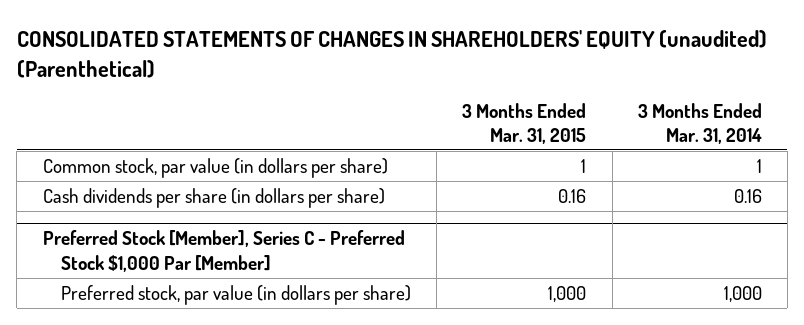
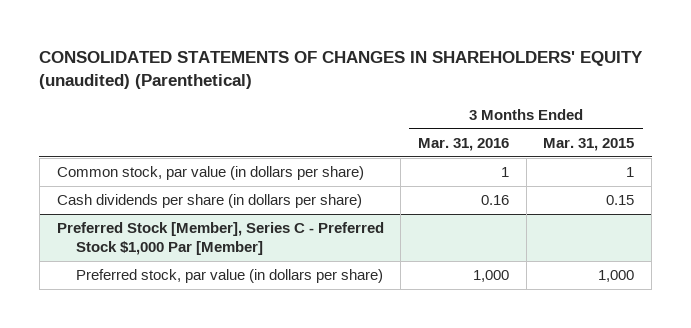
- | 3 Months Ended Mar. 31, 2015 | 3 Months Ended Mar. 31, 2014
+ | 3 Months Ended Mar. 31, 2016 | 3 Months Ended Mar. 31, 2015
- Cash dividends per share (in dollars per share) | 0.16 | 0.16
+ Cash dividends per share (in dollars per share) | 0.16 | 0.15

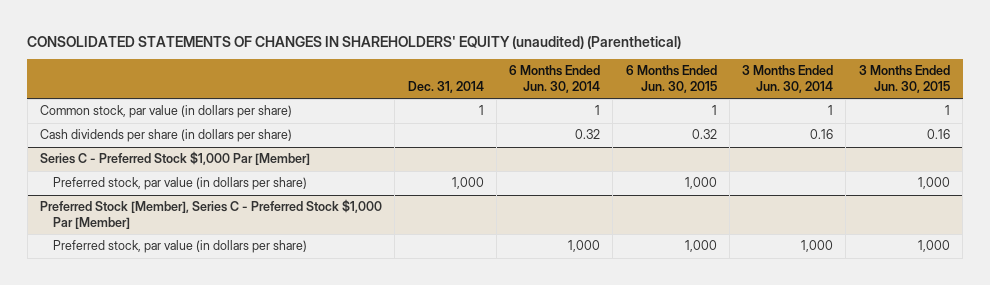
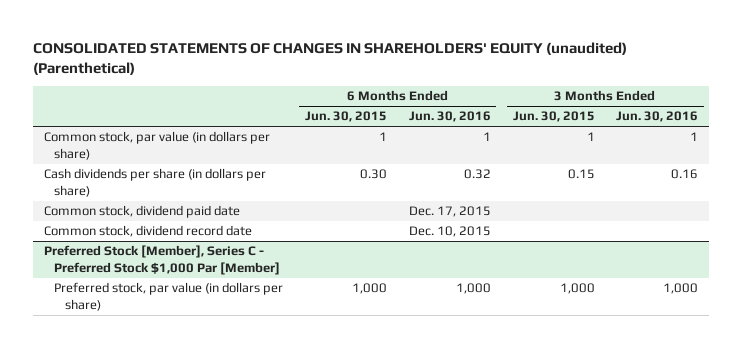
- | Dec. 31, 2014 | 6 Months Ended Jun. 30, 2014 | 6 Months Ended Jun. 30, 2015 | 3 Months Ended Jun. 30, 2014 | 3 Months Ended Jun. 30, 2015
+ | 6 Months Ended Jun. 30, 2015 | 6 Months Ended Jun. 30, 2016 | 3 Months Ended Jun. 30, 2015 | 3 Months Ended Jun. 30, 2016
- Cash dividends per share (in dollars per share) | | 0.32 | 0.32 | 0.16 | 0.16
- Series C - Preferred Stock $1,000 Par [Member]
- Preferred stock, par value (in dollars per share) | 1,000 | | 1,000 | | 1,000
+ Cash dividends per share (in dollars per share) | 0.30 | 0.32 | 0.15 | 0.16
+ Common stock, dividend paid date | | Dec. 17, 2015 | |
+ Common stock, dividend record date | | Dec. 10, 2015 | |

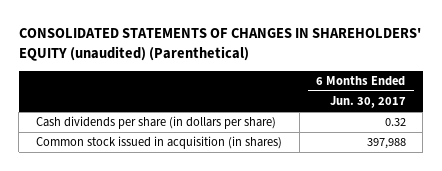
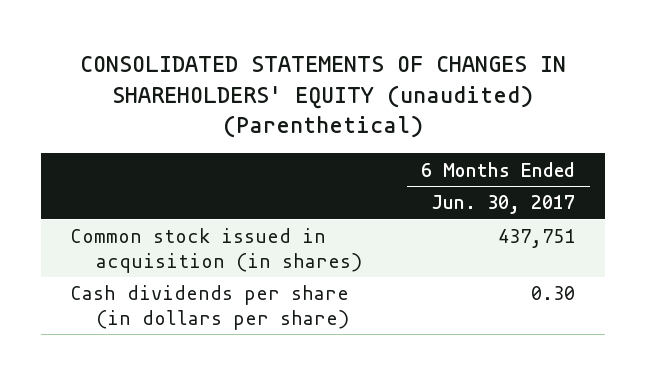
- Cash dividends per share (in dollars per share) | 0.32
- Common stock issued in acquisition (in shares) | 397,988
+ Common stock issued in acquisition (in shares) | 437,751
+ Cash dividends per share (in dollars per share) | 0.30

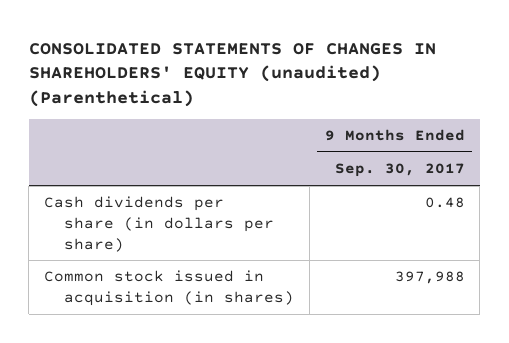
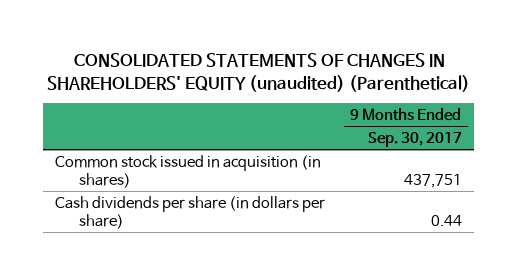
- Cash dividends per share (in dollars per share) | 0.48
- Common stock issued in acquisition (in shares) | 397,988
+ Common stock issued in acquisition (in shares) | 437,751
+ Cash dividends per share (in dollars per share) | 0.44

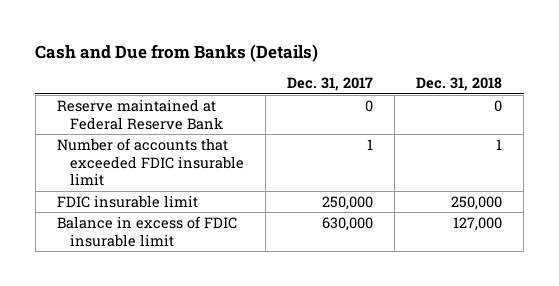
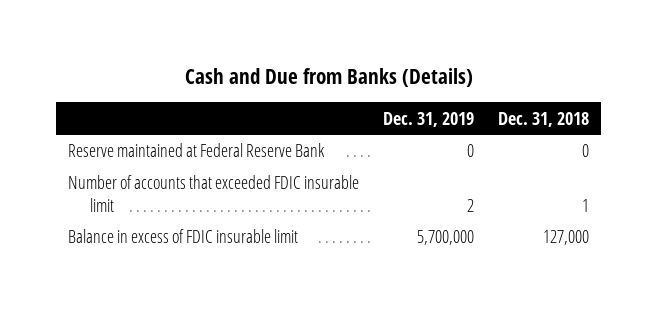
- | Dec. 31, 2017 | Dec. 31, 2018
+ | Dec. 31, 2019 | Dec. 31, 2018
- FDIC insurable limit | 250,000 | 250,000

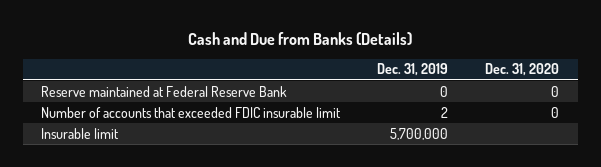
- | Dec. 31, 2019 | Dec. 31, 2018
+ | Dec. 31, 2019 | Dec. 31, 2020
- Balance in excess of FDIC insurable limit | 5,700,000 | 127,000
+ Insurable limit | 5,700,000 |

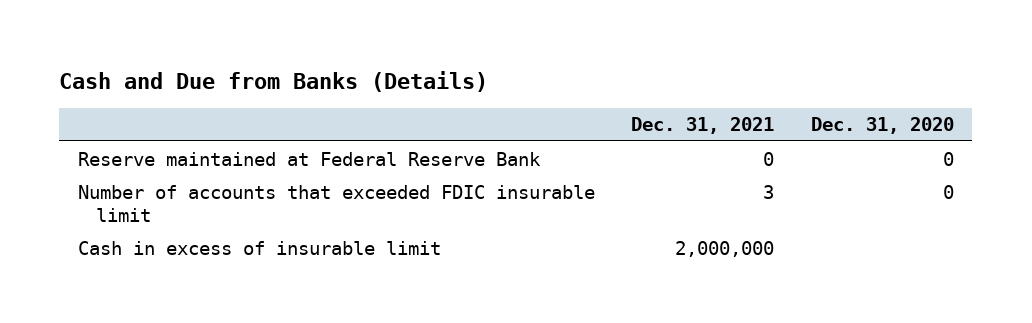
- | Dec. 31, 2019 | Dec. 31, 2020
+ | Dec. 31, 2021 | Dec. 31, 2020
- Insurable limit | 5,700,000 |
+ Cash in excess of insurable limit | 2,000,000 |

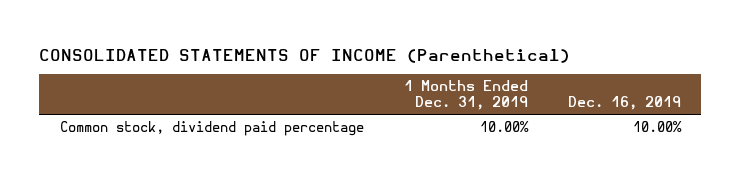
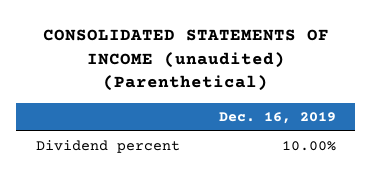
- CONSOLIDATED STATEMENTS OF INCOME (Parenthetical)
+ CONSOLIDATED STATEMENTS OF INCOME (unaudited) (Parenthetical)
- | 1 Months Ended Dec. 31, 2019 | Dec. 16, 2019
+ | Dec. 16, 2019
- Common stock, dividend paid percentage | 10.00% | 10.00%
+ Dividend percent | 10.00%

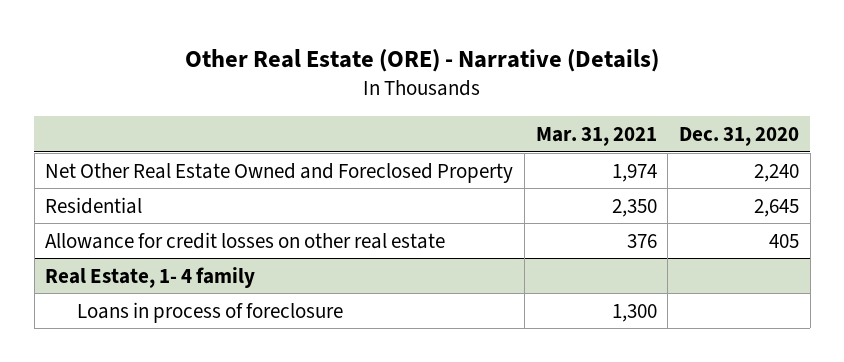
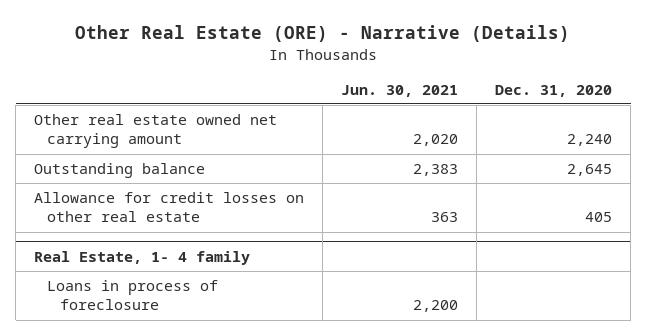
- | Mar. 31, 2021 | Dec. 31, 2020
+ | Jun. 30, 2021 | Dec. 31, 2020
- Net Other Real Estate Owned and Foreclosed Property | 1,974 | 2,240
- Residential | 2,350 | 2,645
+ Other real estate owned net carrying amount | 2,020 | 2,240
+ Outstanding balance | 2,383 | 2,645

